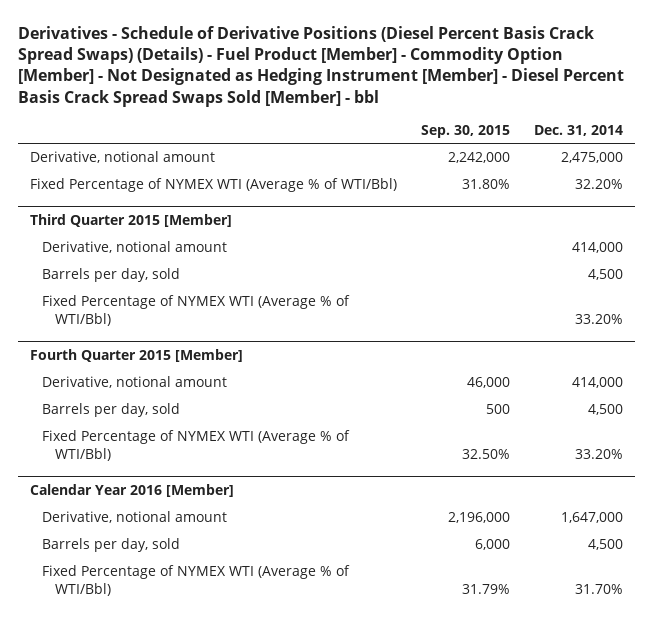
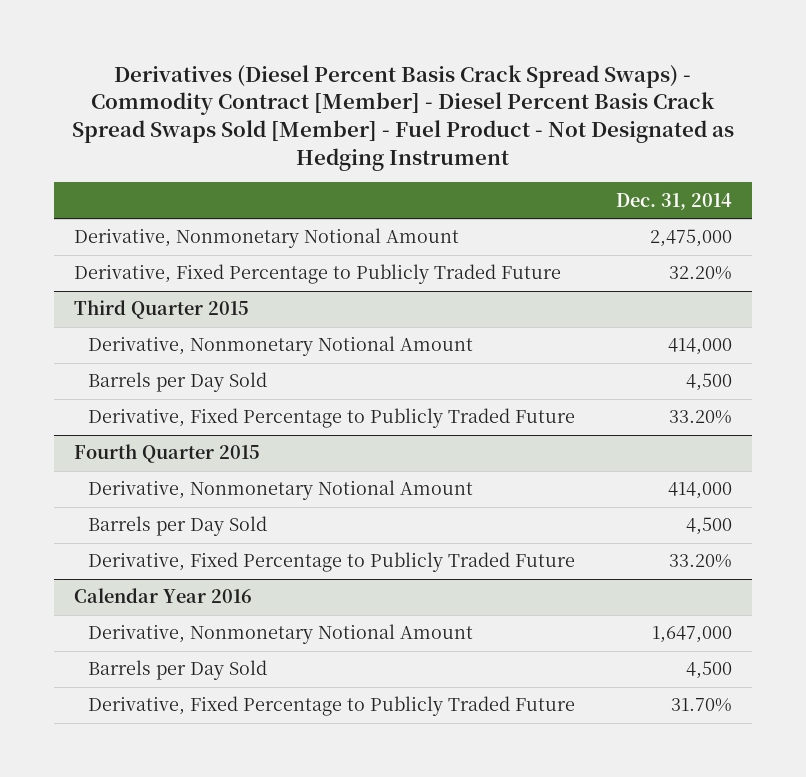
- Derivatives - Schedule of Derivative Positions (Diesel Percent Basis Crack Spread Swaps) (Details) - Fuel Product [Member] - Commodity Option [Member] - Not Designated as Hedging Instrument [Member] - Diesel Percent Basis Crack Spread Swaps Sold [Member] - bbl
+ Derivatives (Diesel Percent Basis Crack Spread Swaps) - Commodity Contract [Member] - Diesel Percent Basis Crack Spread Swaps Sold [Member] - Fuel Product - Not Designated as Hedging Instrument
- | Sep. 30, 2015 | Dec. 31, 2014
+ | Dec. 31, 2014
- Derivative, notional amount | 2,242,000 | 2,475,000
- Fixed Percentage of NYMEX WTI (Average % of WTI/Bbl) | 31.80% | 32.20%
- Third Quarter 2015 [Member]
- Derivative, notional amount | | 414,000
- Barrels per day, sold | | 4,500
- Fixed Percentage of NYMEX WTI (Average % of WTI/Bbl) | | 33.20%
- Fourth Quarter 2015 [Member]
- Derivative, notional amount | 46,000 | 414,000
- Barrels per day, sold | 500 | 4,500
- Fixed Percentage of NYMEX WTI (Average % of WTI/Bbl) | 32.50% | 33.20%
- Calendar Year 2016 [Member]
- Derivative, notional amount | 2,196,000 | 1,647,000
- Barrels per day, sold | 6,000 | 4,500
- Fixed Percentage of NYMEX WTI (Average % of WTI/Bbl) | 31.79% | 31.70%
+ Derivative, Nonmonetary Notional Amount | 2,475,000
+ Derivative, Fixed Percentage to Publicly Traded Future | 32.20%
+ Third Quarter 2015
+ Derivative, Nonmonetary Notional Amount | 414,000
+ Barrels per Day Sold | 4,500
+ Derivative, Fixed Percentage to Publicly Traded Future | 33.20%
+ Fourth Quarter 2015
+ Derivative, Nonmonetary Notional Amount | 414,000
+ Barrels per Day Sold | 4,500
+ Derivative, Fixed Percentage to Publicly Traded Future | 33.20%
+ Calendar Year 2016
+ Derivative, Nonmonetary Notional Amount | 1,647,000
+ Barrels per Day Sold | 4,500
+ Derivative, Fixed Percentage to Publicly Traded Future | 31.70%

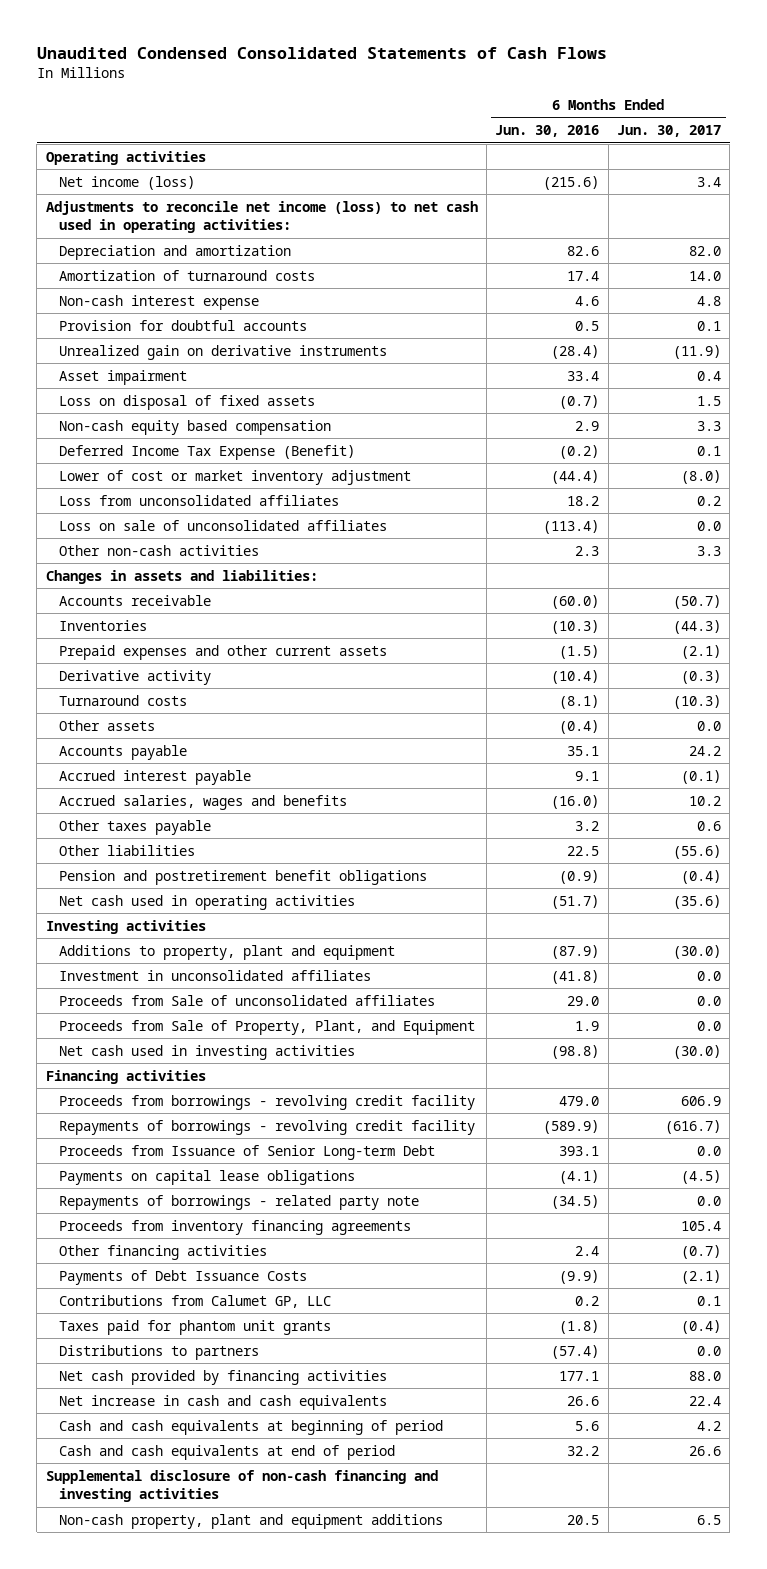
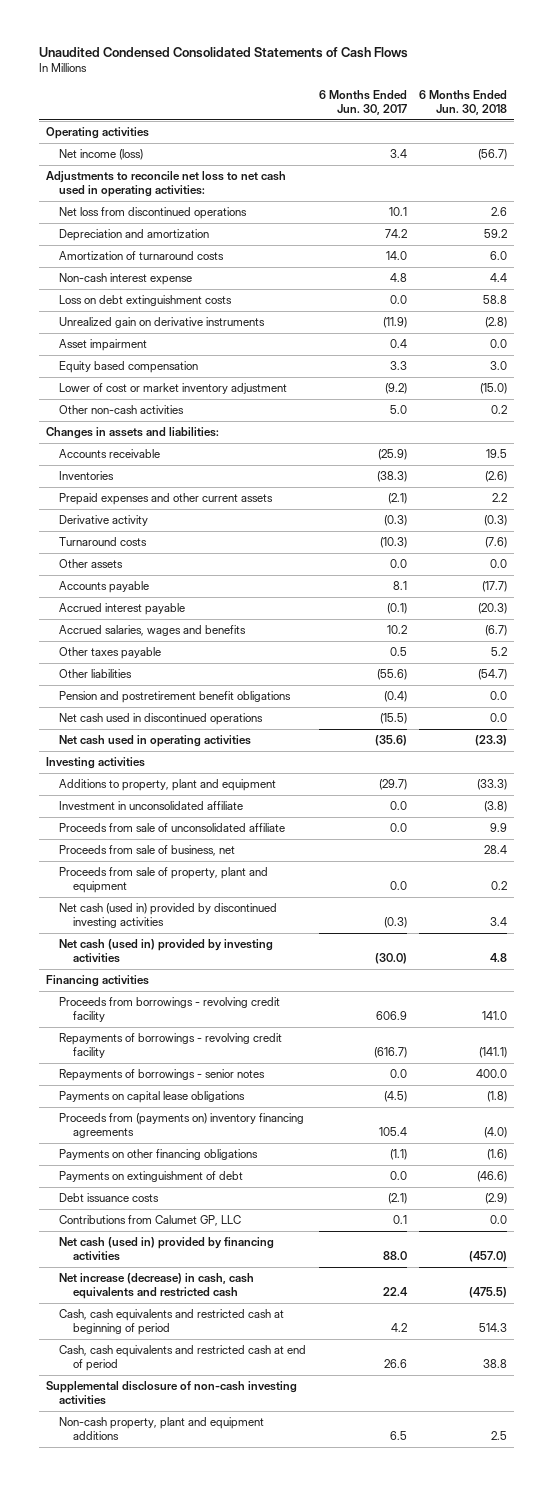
- | 6 Months Ended Jun. 30, 2016 | 6 Months Ended Jun. 30, 2017
+ | 6 Months Ended Jun. 30, 2017 | 6 Months Ended Jun. 30, 2018
- Adjustments to reconcile net income (loss) to net cash used in operating activities:
- Depreciation and amortization | 82.6 | 82.0
+ Adjustments to reconcile net loss to net cash used in operating activities:
+ Net loss from discontinued operations | 10.1 | 2.6
+ Depreciation and amortization | 74.2 | 59.2
- Provision for doubtful accounts | 0.5 | 0.1
+ Loss on debt extinguishment costs | 0.0 | 58.8
- Loss on disposal of fixed assets | (0.7) | 1.5
- Non-cash equity based compensation | 2.9 | 3.3
- Deferred Income Tax Expense (Benefit) | (0.2) | 0.1
- Lower of cost or market inventory adjustment | (44.4) | (8.0)
- Loss from unconsolidated affiliates | 18.2 | 0.2
- Loss on sale of unconsolidated affiliates | (113.4) | 0.0
- Other non-cash activities | 2.3 | 3.3
+ Equity based compensation | 3.3 | 3.0
+ Lower of cost or market inventory adjustment | (9.2) | (15.0)
+ Other non-cash activities | 5.0 | 0.2
- Accounts receivable | (60.0) | (50.7)
- Inventories | (10.3) | (44.3)
+ Accounts receivable | (25.9) | 19.5
+ Inventories | (38.3) | (2.6)
- Accounts payable | 35.1 | 24.2
+ Accounts payable | 8.1 | (17.7)
- Other taxes payable | 3.2 | 0.6
+ Other taxes payable | 0.5 | 5.2
+ Net cash used in discontinued operations | (15.5) | 0.0
- Additions to property, plant and equipment | (87.9) | (30.0)
- Investment in unconsolidated affiliates | (41.8) | 0.0
- Proceeds from Sale of unconsolidated affiliates | 29.0 | 0.0
- Proceeds from Sale of Property, Plant, and Equipment | 1.9 | 0.0
- Net cash used in investing activities | (98.8) | (30.0)
+ Additions to property, plant and equipment | (29.7) | (33.3)
+ Investment in unconsolidated affiliate | 0.0 | (3.8)
+ Proceeds from sale of unconsolidated affiliate | 0.0 | 9.9
+ Proceeds from sale of business, net | | 28.4
+ Proceeds from sale of property, plant and equipment | 0.0 | 0.2
+ Net cash (used in) provided by discontinued investing activities | (0.3) | 3.4
+ Net cash (used in) provided by investing activities | (30.0) | 4.8
- Proceeds from Issuance of Senior Long-term Debt | 393.1 | 0.0
+ Repayments of borrowings - senior notes | 0.0 | 400.0
- Repayments of borrowings - related party note | (34.5) | 0.0
- Proceeds from inventory financing agreements | | 105.4
- Other financing activities | 2.4 | (0.7)
- Payments of Debt Issuance Costs | (9.9) | (2.1)
+ Proceeds from (payments on) inventory financing agreements | 105.4 | (4.0)
+ Payments on other financing obligations | (1.1) | (1.6)
+ Payments on extinguishment of debt | 0.0 | (46.6)
+ Debt issuance costs | (2.1) | (2.9)
- Taxes paid for phantom unit grants | (1.8) | (0.4)
- Distributions to partners | (57.4) | 0.0
- Net cash provided by financing activities | 177.1 | 88.0
- Net increase in cash and cash equivalents | 26.6 | 22.4
- Cash and cash equivalents at beginning of period | 5.6 | 4.2
- Cash and cash equivalents at end of period | 32.2 | 26.6
- Supplemental disclosure of non-cash financing and investing activities
+ Net cash (used in) provided by financing activities | 88.0 | (457.0)
+ Net increase (decrease) in cash, cash equivalents and restricted cash | 22.4 | (475.5)
+ Cash, cash equivalents and restricted cash at beginning of period | 4.2 | 514.3
+ Cash, cash equivalents and restricted cash at end of period | 26.6 | 38.8
+ Supplemental disclosure of non-cash investing activities

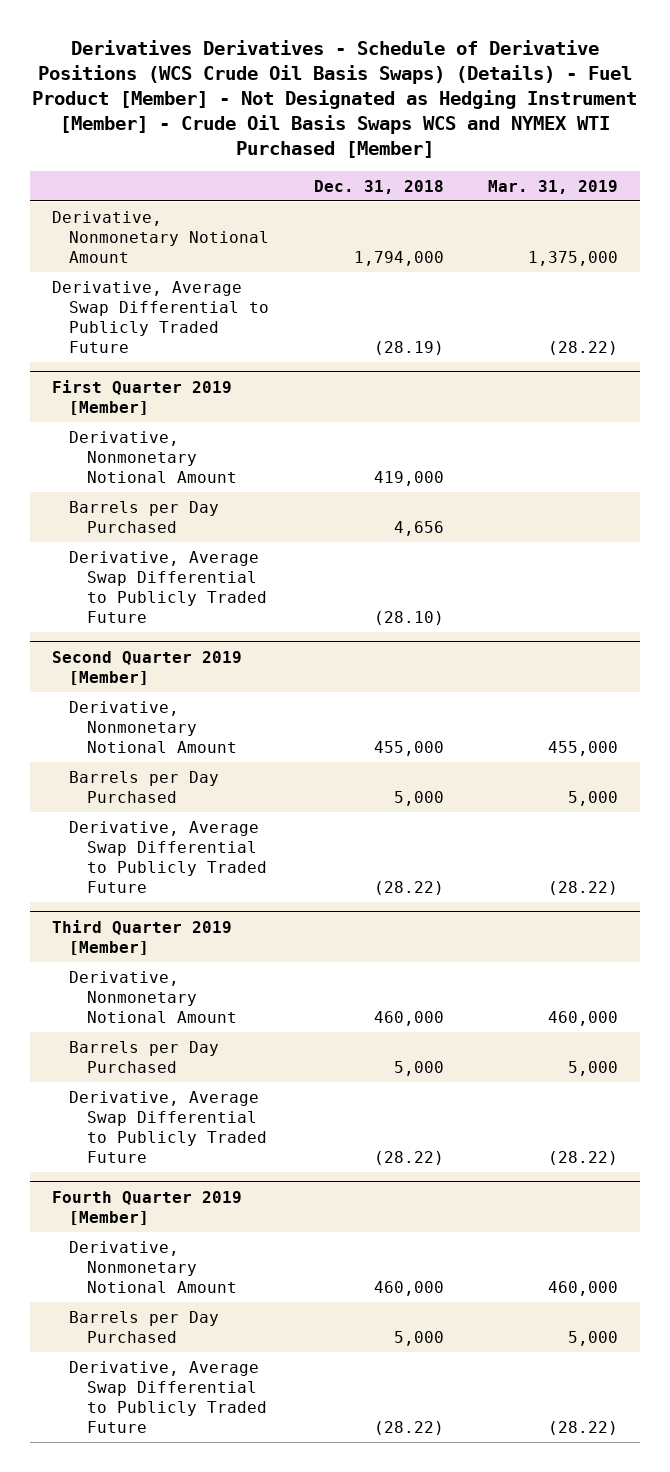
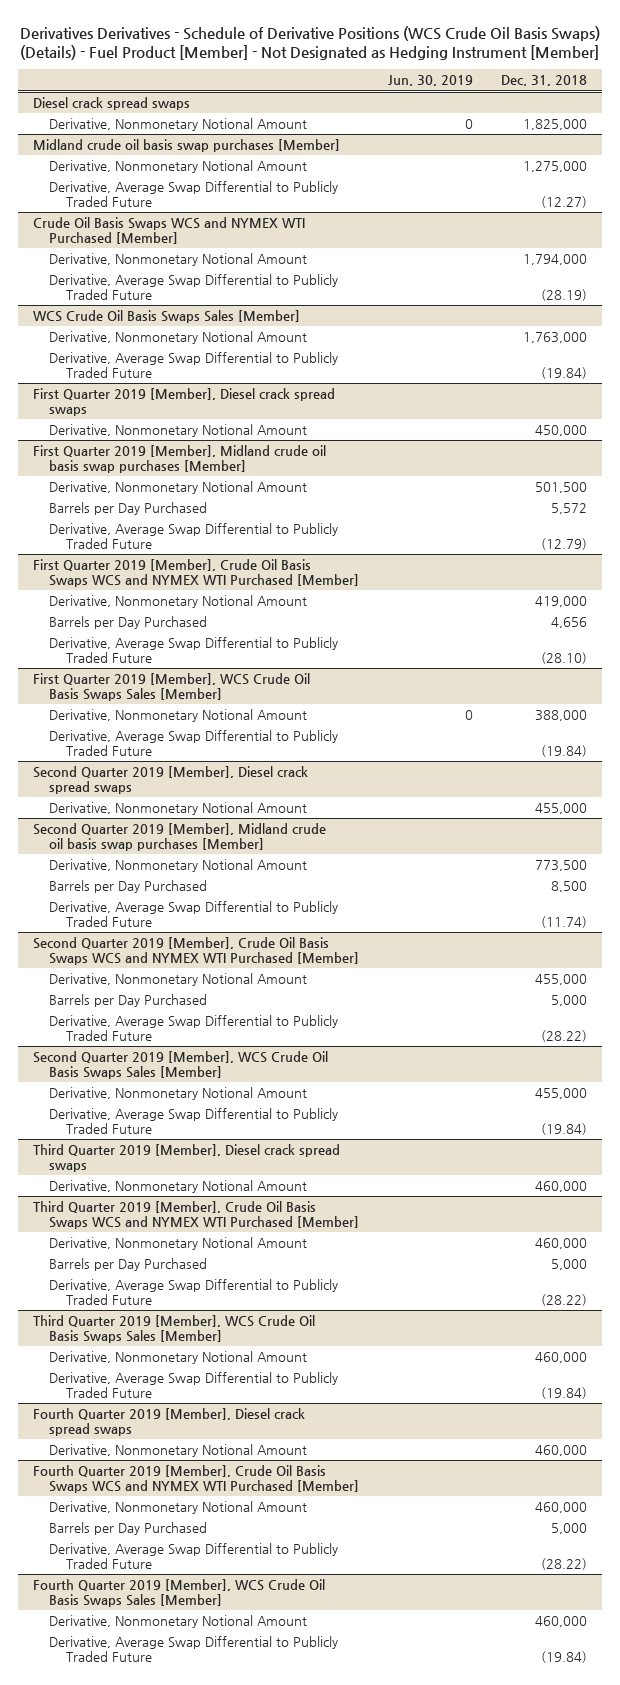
- Derivatives Derivatives - Schedule of Derivative Positions (WCS Crude Oil Basis Swaps) (Details) - Fuel Product [Member] - Not Designated as Hedging Instrument [Member] - Crude Oil Basis Swaps WCS and NYMEX WTI Purchased [Member]
+ Derivatives Derivatives - Schedule of Derivative Positions (WCS Crude Oil Basis Swaps) (Details) - Fuel Product [Member] - Not Designated as Hedging Instrument [Member]
- | Dec. 31, 2018 | Mar. 31, 2019
+ | Jun. 30, 2019 | Dec. 31, 2018
+ Diesel crack spread swaps
+ Derivative, Nonmonetary Notional Amount | 0 | 1,825,000
+ Midland crude oil basis swap purchases [Member]
+ Derivative, Nonmonetary Notional Amount | | 1,275,000
+ Derivative, Average Swap Differential to Publicly Traded Future | | (12.27)
+ Crude Oil Basis Swaps WCS and NYMEX WTI Purchased [Member]
- First Quarter 2019 [Member]
+ WCS Crude Oil Basis Swaps Sales [Member]
+ Derivative, Nonmonetary Notional Amount | | 1,763,000
+ Derivative, Average Swap Differential to Publicly Traded Future | | (19.84)
+ First Quarter 2019 [Member], Diesel crack spread swaps
+ Derivative, Nonmonetary Notional Amount | | 450,000
+ First Quarter 2019 [Member], Midland crude oil basis swap purchases [Member]
+ Derivative, Nonmonetary Notional Amount | | 501,500
+ Barrels per Day Purchased | | 5,572
+ Derivative, Average Swap Differential to Publicly Traded Future | | (12.79)
+ First Quarter 2019 [Member], Crude Oil Basis Swaps WCS and NYMEX WTI Purchased [Member]
- Second Quarter 2019 [Member]
+ First Quarter 2019 [Member], WCS Crude Oil Basis Swaps Sales [Member]
+ Derivative, Nonmonetary Notional Amount | 0 | 388,000
+ Derivative, Average Swap Differential to Publicly Traded Future | | (19.84)
+ Second Quarter 2019 [Member], Diesel crack spread swaps
+ Second Quarter 2019 [Member], Midland crude oil basis swap purchases [Member]
+ Derivative, Nonmonetary Notional Amount | | 773,500
+ Barrels per Day Purchased | | 8,500
+ Derivative, Average Swap Differential to Publicly Traded Future | | (11.74)
+ Second Quarter 2019 [Member], Crude Oil Basis Swaps WCS and NYMEX WTI Purchased [Member]
+ Derivative, Nonmonetary Notional Amount | | 455,000
- Third Quarter 2019 [Member]
+ Second Quarter 2019 [Member], WCS Crude Oil Basis Swaps Sales [Member]
+ Derivative, Nonmonetary Notional Amount | | 455,000
+ Derivative, Average Swap Differential to Publicly Traded Future | | (19.84)
+ Third Quarter 2019 [Member], Diesel crack spread swaps
+ Third Quarter 2019 [Member], Crude Oil Basis Swaps WCS and NYMEX WTI Purchased [Member]
+ Derivative, Nonmonetary Notional Amount | | 460,000
- Fourth Quarter 2019 [Member]
+ Third Quarter 2019 [Member], WCS Crude Oil Basis Swaps Sales [Member]
+ Derivative, Average Swap Differential to Publicly Traded Future | | (19.84)
+ Fourth Quarter 2019 [Member], Diesel crack spread swaps
+ Derivative, Nonmonetary Notional Amount | | 460,000
+ Fourth Quarter 2019 [Member], Crude Oil Basis Swaps WCS and NYMEX WTI Purchased [Member]
+ Derivative, Nonmonetary Notional Amount | | 460,000
+ Fourth Quarter 2019 [Member], WCS Crude Oil Basis Swaps Sales [Member]
+ Derivative, Nonmonetary Notional Amount | | 460,000
+ Derivative, Average Swap Differential to Publicly Traded Future | | (19.84)

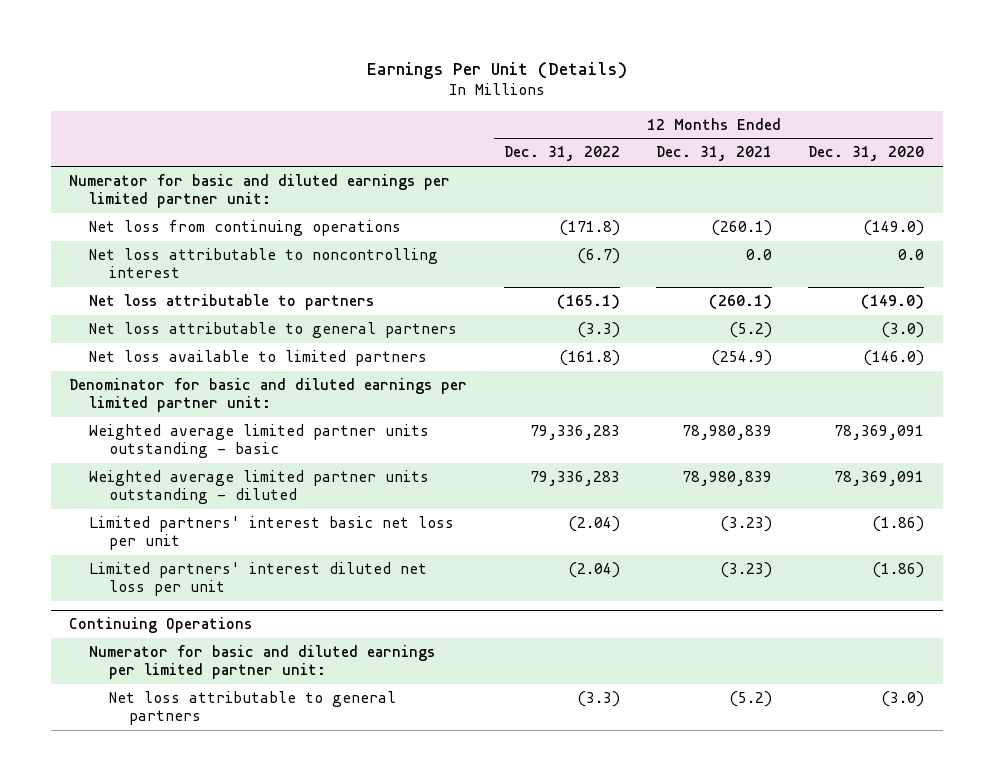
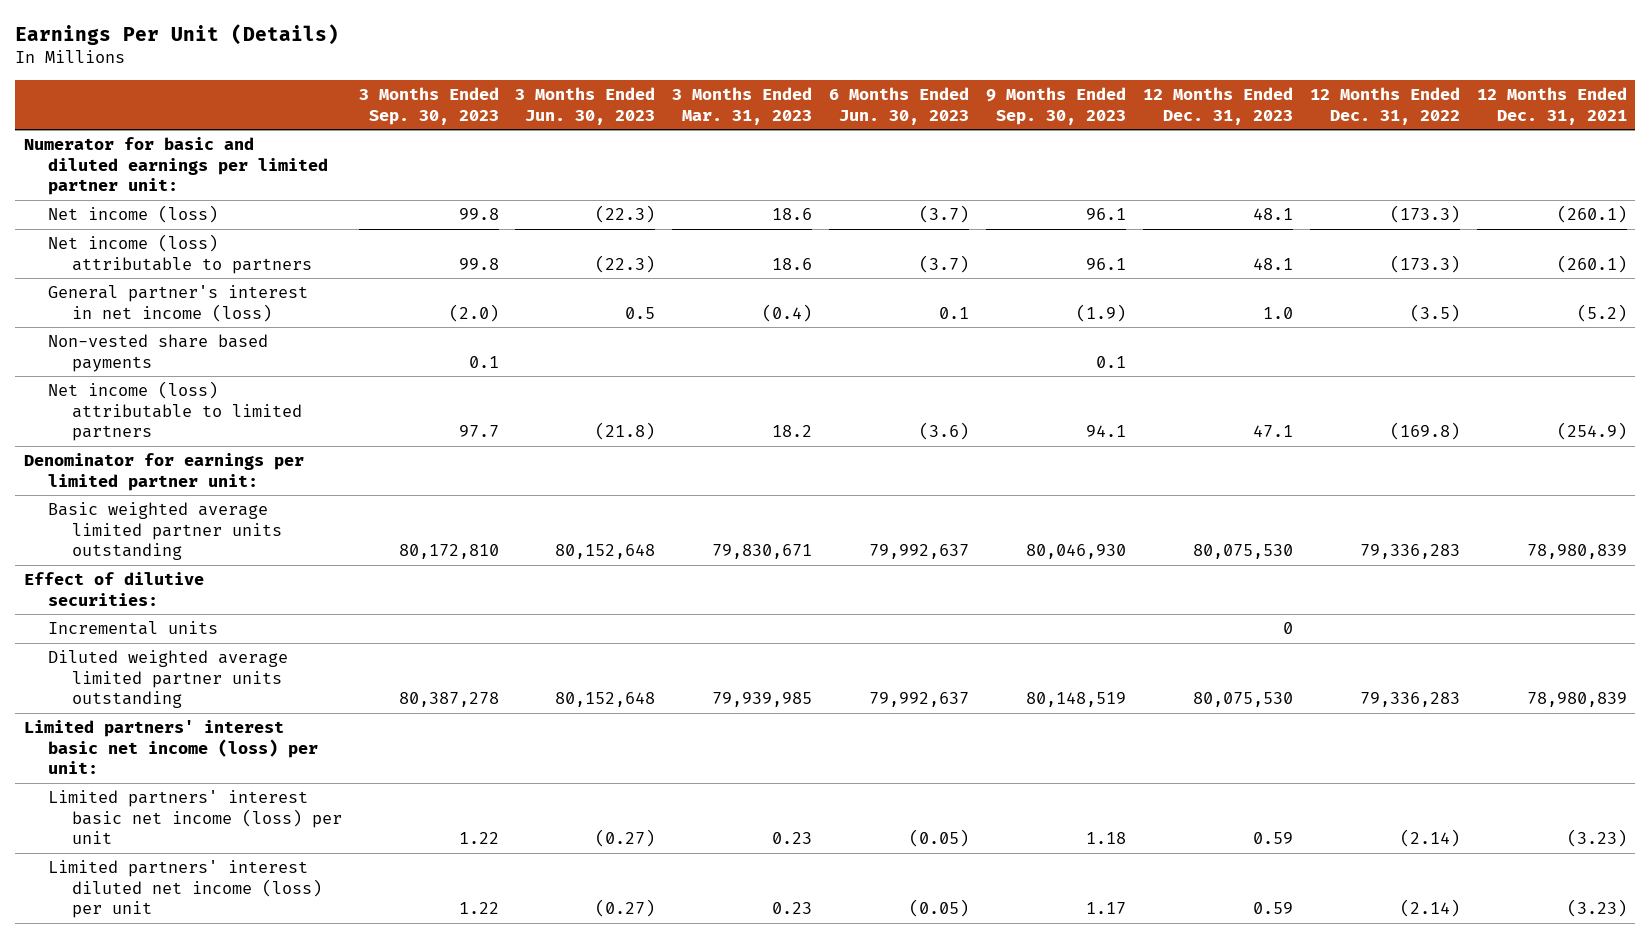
- | 12 Months Ended Dec. 31, 2022 | 12 Months Ended Dec. 31, 2021 | 12 Months Ended Dec. 31, 2020
+ | 3 Months Ended Sep. 30, 2023 | 3 Months Ended Jun. 30, 2023 | 3 Months Ended Mar. 31, 2023 | 6 Months Ended Jun. 30, 2023 | 9 Months Ended Sep. 30, 2023 | 12 Months Ended Dec. 31, 2023 | 12 Months Ended Dec. 31, 2022 | 12 Months Ended Dec. 31, 2021
- Net loss from continuing operations | (171.8) | (260.1) | (149.0)
- Net loss attributable to noncontrolling interest | (6.7) | 0.0 | 0.0
- Net loss attributable to partners | (165.1) | (260.1) | (149.0)
- Net loss attributable to general partners | (3.3) | (5.2) | (3.0)
- Net loss available to limited partners | (161.8) | (254.9) | (146.0)
- Denominator for basic and diluted earnings per limited partner unit:
- Weighted average limited partner units outstanding - basic | 79,336,283 | 78,980,839 | 78,369,091
- Weighted average limited partner units outstanding - diluted | 79,336,283 | 78,980,839 | 78,369,091
- Limited partners' interest basic net loss per unit | (2.04) | (3.23) | (1.86)
- Limited partners' interest diluted net loss per unit | (2.04) | (3.23) | (1.86)
- Continuing Operations
- Numerator for basic and diluted earnings per limited partner unit:
- Net loss attributable to general partners | (3.3) | (5.2) | (3.0)
+ Net income (loss) | 99.8 | (22.3) | 18.6 | (3.7) | 96.1 | 48.1 | (173.3) | (260.1)
+ Net income (loss) attributable to partners | 99.8 | (22.3) | 18.6 | (3.7) | 96.1 | 48.1 | (173.3) | (260.1)
+ General partner's interest in net income (loss) | (2.0) | 0.5 | (0.4) | 0.1 | (1.9) | 1.0 | (3.5) | (5.2)
+ Non-vested share based payments | 0.1 | | | | 0.1 | | |
+ Net income (loss) attributable to limited partners | 97.7 | (21.8) | 18.2 | (3.6) | 94.1 | 47.1 | (169.8) | (254.9)
+ Denominator for earnings per limited partner unit:
+ Basic weighted average limited partner units outstanding | 80,172,810 | 80,152,648 | 79,830,671 | 79,992,637 | 80,046,930 | 80,075,530 | 79,336,283 | 78,980,839
+ Effect of dilutive securities:
+ Incremental units | | | | | | 0 | |
+ Diluted weighted average limited partner units outstanding | 80,387,278 | 80,152,648 | 79,939,985 | 79,992,637 | 80,148,519 | 80,075,530 | 79,336,283 | 78,980,839
+ Limited partners' interest basic net income (loss) per unit:
+ Limited partners' interest basic net income (loss) per unit | 1.22 | (0.27) | 0.23 | (0.05) | 1.18 | 0.59 | (2.14) | (3.23)
+ Limited partners' interest diluted net income (loss) per unit | 1.22 | (0.27) | 0.23 | (0.05) | 1.17 | 0.59 | (2.14) | (3.23)

